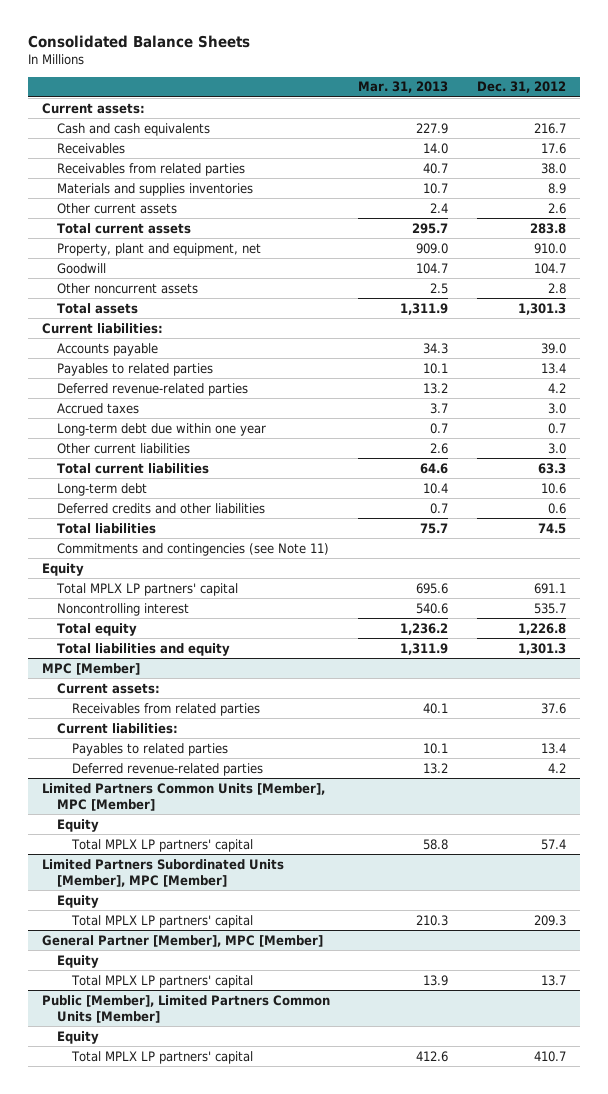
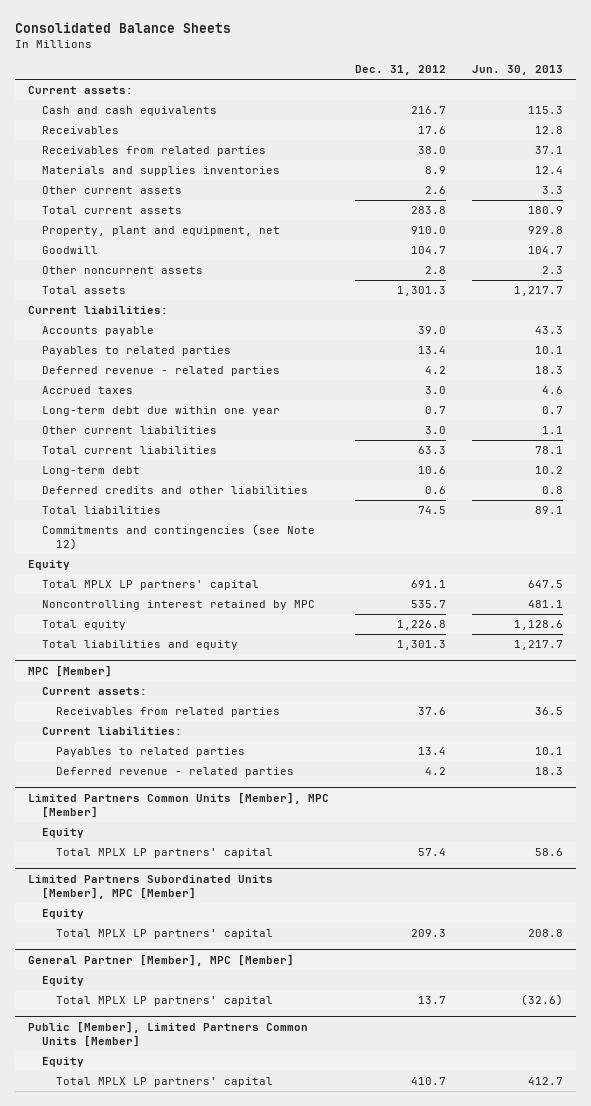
- | Mar. 31, 2013 | Dec. 31, 2012
+ | Dec. 31, 2012 | Jun. 30, 2013
- Deferred revenue-related parties | 13.2 | 4.2
+ Deferred revenue - related parties | 4.2 | 18.3
- Commitments and contingencies (see Note 11)
+ Commitments and contingencies (see Note 12)
- Noncontrolling interest | 540.6 | 535.7
+ Noncontrolling interest retained by MPC | 535.7 | 481.1
@ MPC [Member]
- Deferred revenue-related parties | 13.2 | 4.2
+ Deferred revenue - related parties | 4.2 | 18.3

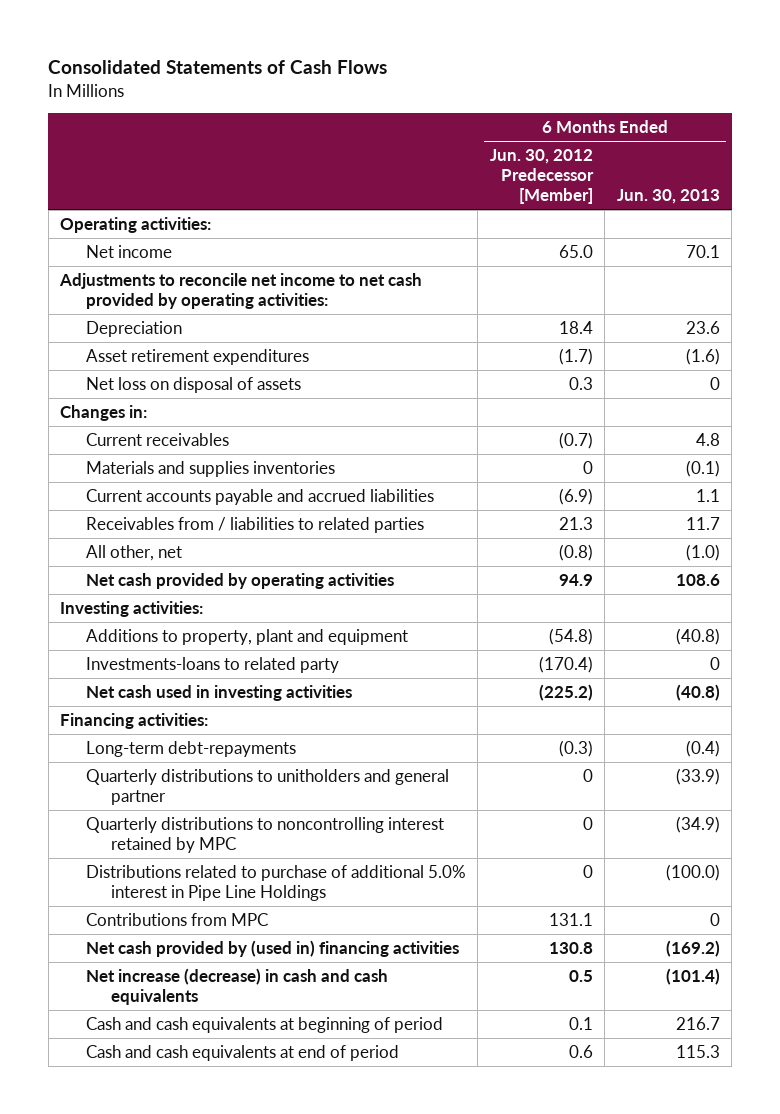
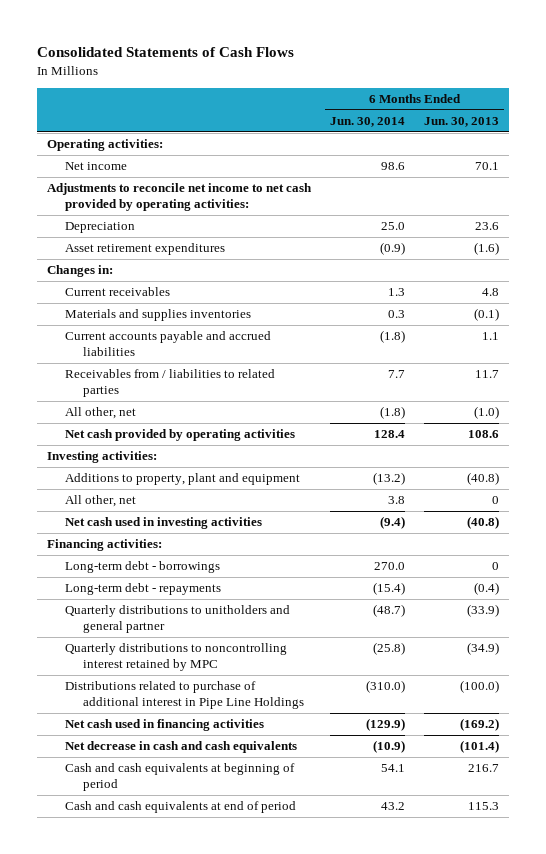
- | 6 Months Ended Jun. 30, 2012 Predecessor [Member] | 6 Months Ended Jun. 30, 2013
+ | 6 Months Ended Jun. 30, 2014 | 6 Months Ended Jun. 30, 2013
- Net loss on disposal of assets | 0.3 | 0
- Investments-loans to related party | (170.4) | 0
+ All other, net | 3.8 | 0
- Long-term debt-repayments | (0.3) | (0.4)
+ Long-term debt - borrowings | 270.0 | 0
+ Long-term debt - repayments | (15.4) | (0.4)
- Distributions related to purchase of additional 5.0% interest in Pipe Line Holdings | 0 | (100.0)
- Contributions from MPC | 131.1 | 0
- Net cash provided by (used in) financing activities | 130.8 | (169.2)
- Net increase (decrease) in cash and cash equivalents | 0.5 | (101.4)
+ Distributions related to purchase of additional interest in Pipe Line Holdings | (310.0) | (100.0)
+ Net cash used in financing activities | (129.9) | (169.2)
+ Net decrease in cash and cash equivalents | (10.9) | (101.4)

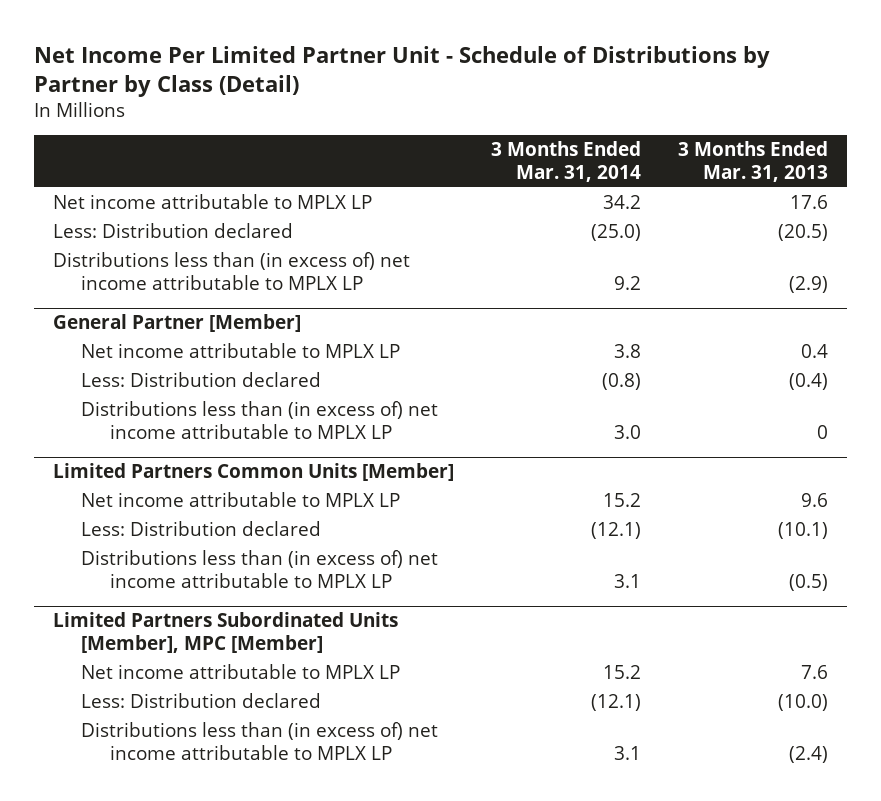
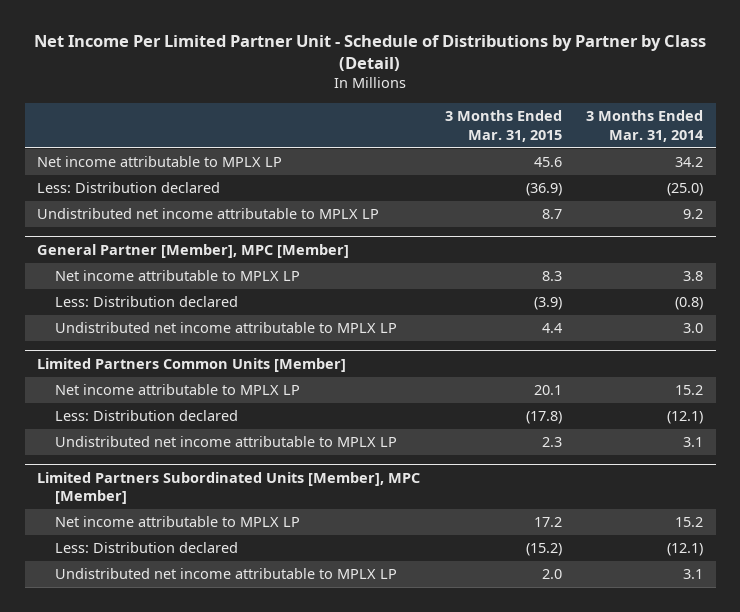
- | 3 Months Ended Mar. 31, 2014 | 3 Months Ended Mar. 31, 2013
+ | 3 Months Ended Mar. 31, 2015 | 3 Months Ended Mar. 31, 2014
- Distributions less than (in excess of) net income attributable to MPLX LP | 9.2 | (2.9)
- General Partner [Member]
+ Undistributed net income attributable to MPLX LP | 8.7 | 9.2
+ General Partner [Member], MPC [Member]
- Distributions less than (in excess of) net income attributable to MPLX LP | 3.0 | 0
+ Undistributed net income attributable to MPLX LP | 4.4 | 3.0
@ Limited Partners Common Units [Member]
- Distributions less than (in excess of) net income attributable to MPLX LP | 3.1 | (0.5)
+ Undistributed net income attributable to MPLX LP | 2.3 | 3.1
@ Limited Partners Subordinated Units [Member], MPC [Member]
- Distributions less than (in excess of) net income attributable to MPLX LP | 3.1 | (2.4)
+ Undistributed net income attributable to MPLX LP | 2.0 | 3.1

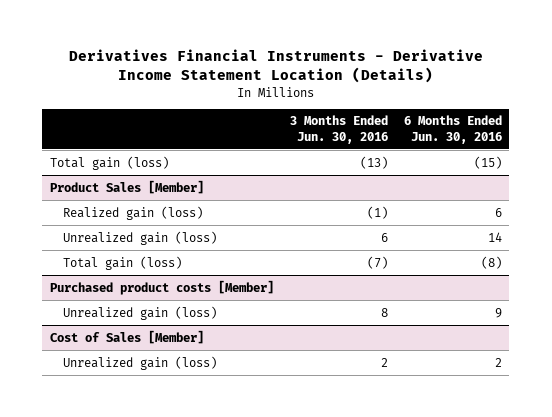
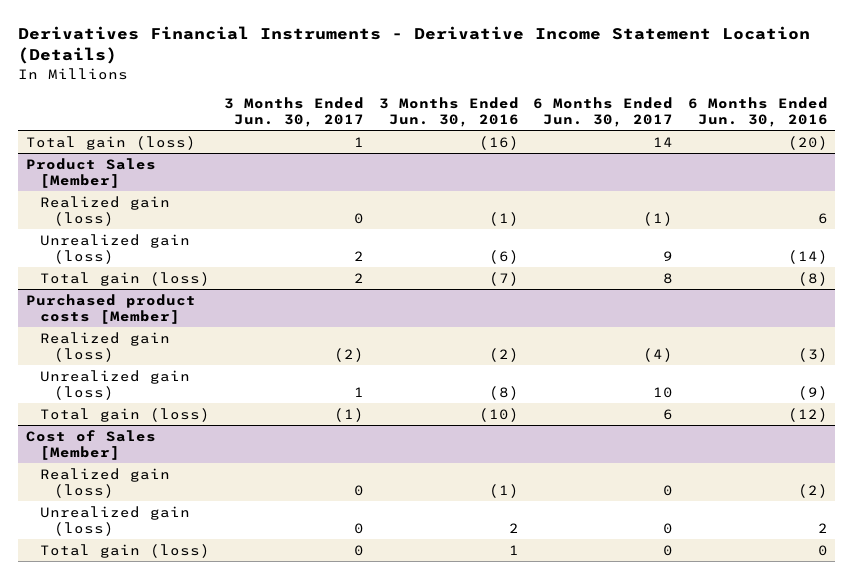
- | 3 Months Ended Jun. 30, 2016 | 6 Months Ended Jun. 30, 2016
+ | 3 Months Ended Jun. 30, 2017 | 3 Months Ended Jun. 30, 2016 | 6 Months Ended Jun. 30, 2017 | 6 Months Ended Jun. 30, 2016
- Total gain (loss) | (13) | (15)
+ Total gain (loss) | 1 | (16) | 14 | (20)
@ Product Sales [Member]
- Unrealized gain (loss) | 6 | 14
+ Unrealized gain (loss) | 2 | (6) | 9 | (14)
@ Purchased product costs [Member]
- Unrealized gain (loss) | 8 | 9
+ Realized gain (loss) | (2) | (2) | (4) | (3)
+ Unrealized gain (loss) | 1 | (8) | 10 | (9)
+ Total gain (loss) | (1) | (10) | 6 | (12)
@ Cost of Sales [Member]
+ Realized gain (loss) | 0 | (1) | 0 | (2)
+ Total gain (loss) | 0 | 1 | 0 | 0

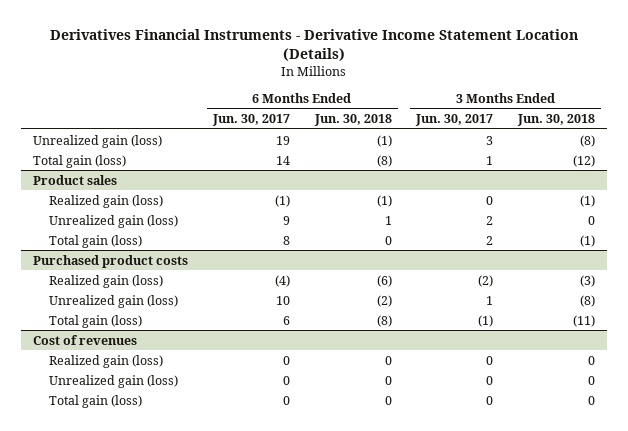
- | 3 Months Ended Jun. 30, 2017 | 3 Months Ended Jun. 30, 2016 | 6 Months Ended Jun. 30, 2017 | 6 Months Ended Jun. 30, 2016
+ | 6 Months Ended Jun. 30, 2017 | 6 Months Ended Jun. 30, 2018 | 3 Months Ended Jun. 30, 2017 | 3 Months Ended Jun. 30, 2018
+ Unrealized gain (loss) | 19 | (1) | 3 | (8)
- Product Sales [Member]
+ Product sales
- Purchased product costs [Member]
+ Purchased product costs
- Cost of Sales [Member]
+ Cost of revenues

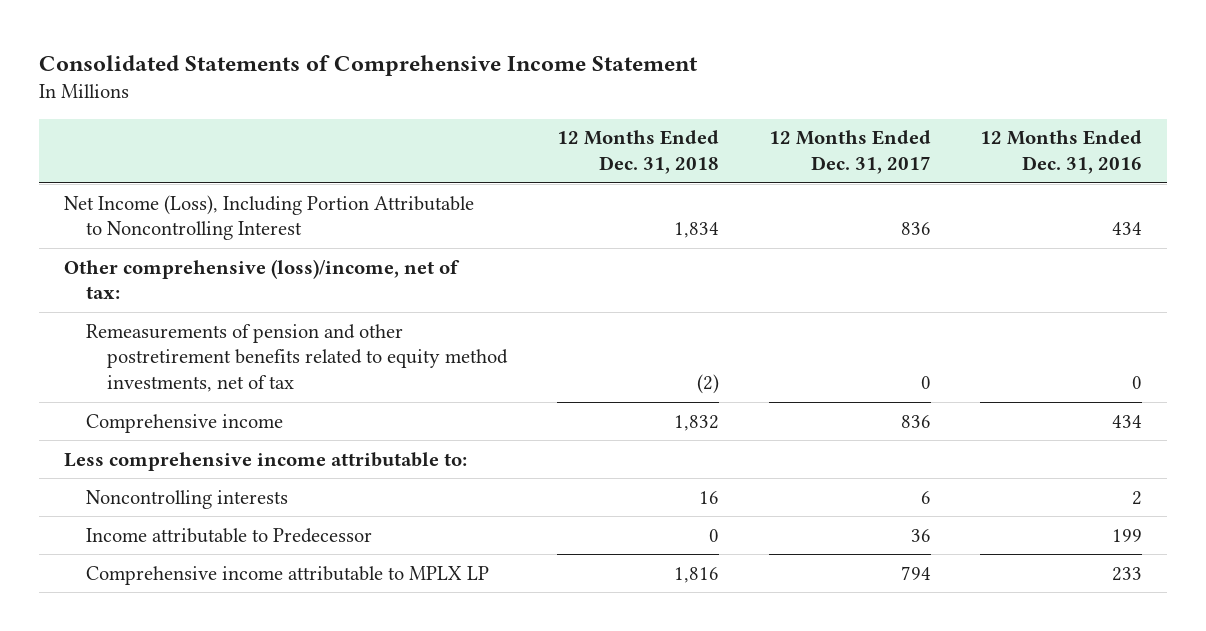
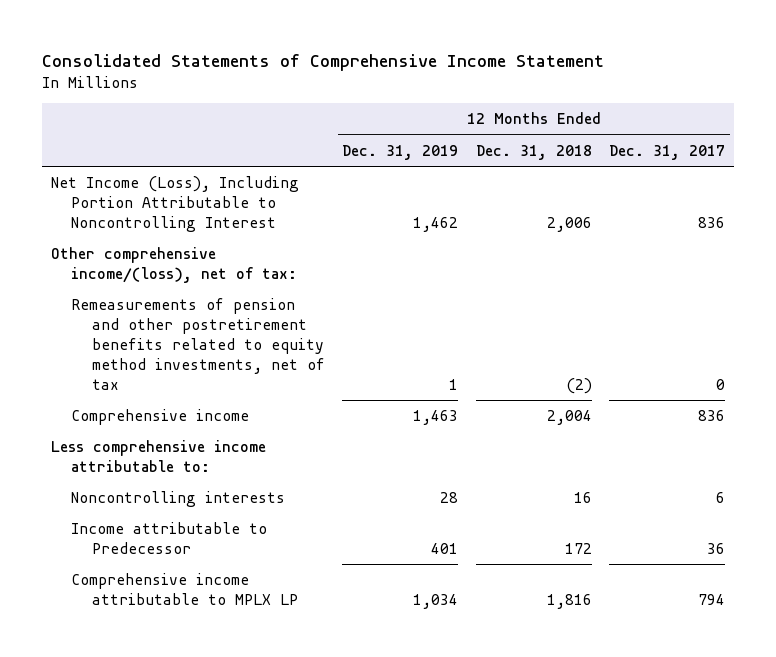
- | 12 Months Ended Dec. 31, 2018 | 12 Months Ended Dec. 31, 2017 | 12 Months Ended Dec. 31, 2016
+ | 12 Months Ended Dec. 31, 2019 | 12 Months Ended Dec. 31, 2018 | 12 Months Ended Dec. 31, 2017
- Net Income (Loss), Including Portion Attributable to Noncontrolling Interest | 1,834 | 836 | 434
- Other comprehensive (loss)/income, net of tax:
+ Net Income (Loss), Including Portion Attributable to Noncontrolling Interest | 1,462 | 2,006 | 836
+ Other comprehensive income/(loss), net of tax:
- Comprehensive income | 1,832 | 836 | 434
+ Comprehensive income | 1,463 | 2,004 | 836
- Income attributable to Predecessor | 0 | 36 | 199
+ Income attributable to Predecessor | 401 | 172 | 36

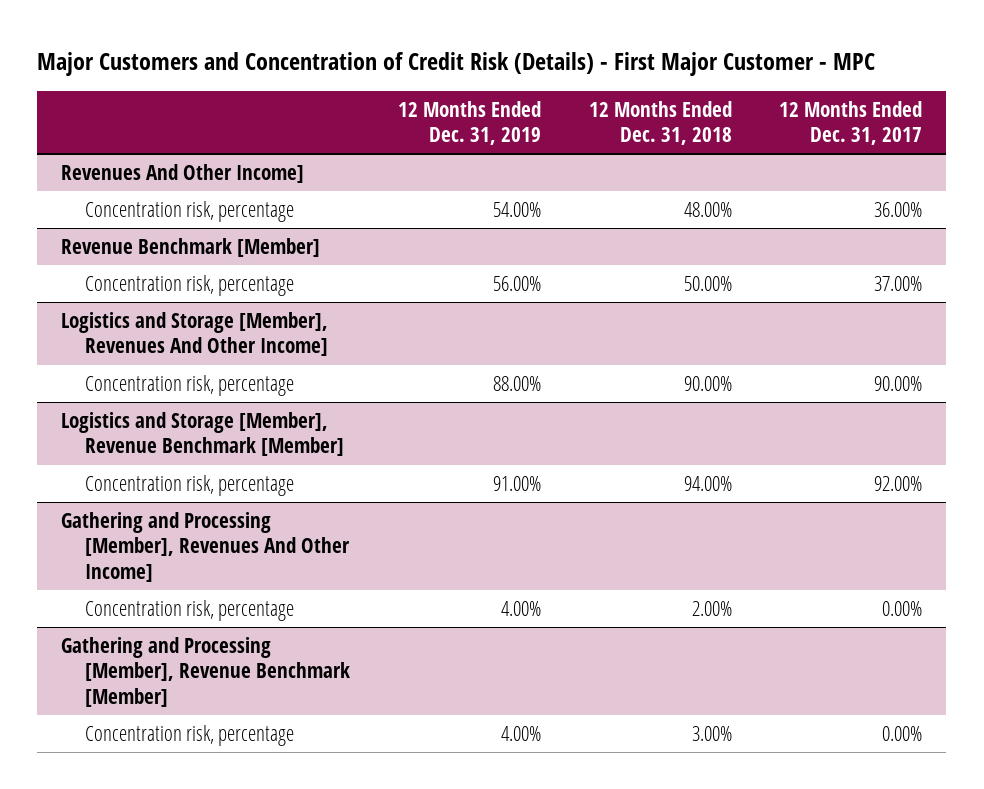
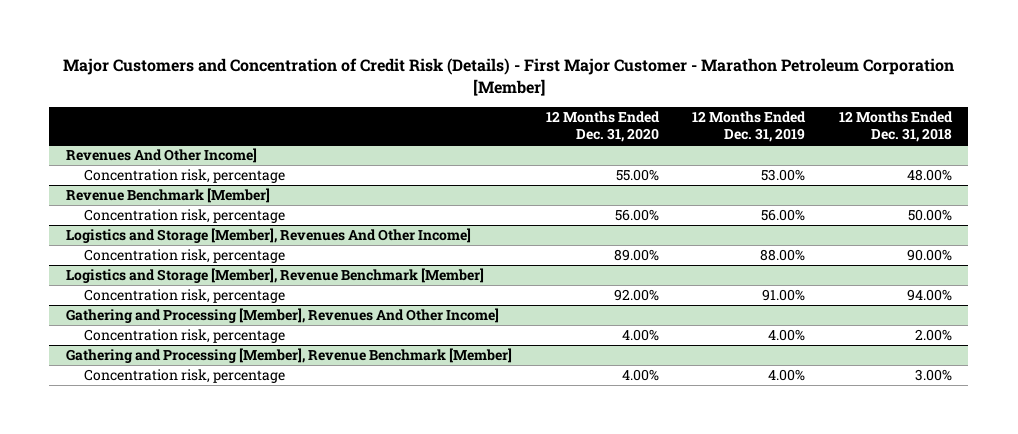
- Major Customers and Concentration of Credit Risk (Details) - First Major Customer - MPC
+ Major Customers and Concentration of Credit Risk (Details) - First Major Customer - Marathon Petroleum Corporation [Member]
- | 12 Months Ended Dec. 31, 2019 | 12 Months Ended Dec. 31, 2018 | 12 Months Ended Dec. 31, 2017
+ | 12 Months Ended Dec. 31, 2020 | 12 Months Ended Dec. 31, 2019 | 12 Months Ended Dec. 31, 2018
@ Revenues And Other Income]
- Concentration risk, percentage | 54.00% | 48.00% | 36.00%
+ Concentration risk, percentage | 55.00% | 53.00% | 48.00%

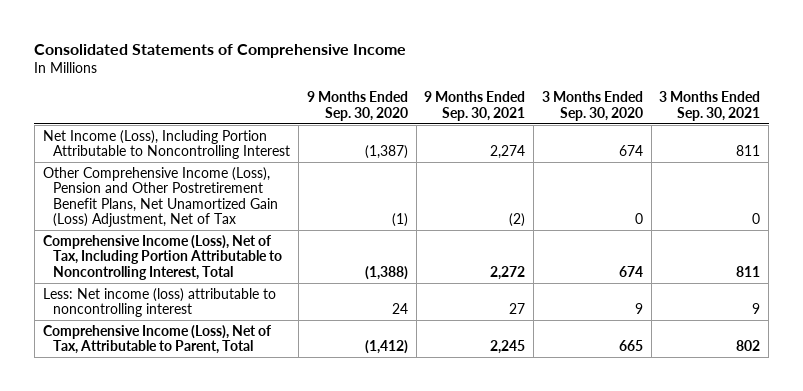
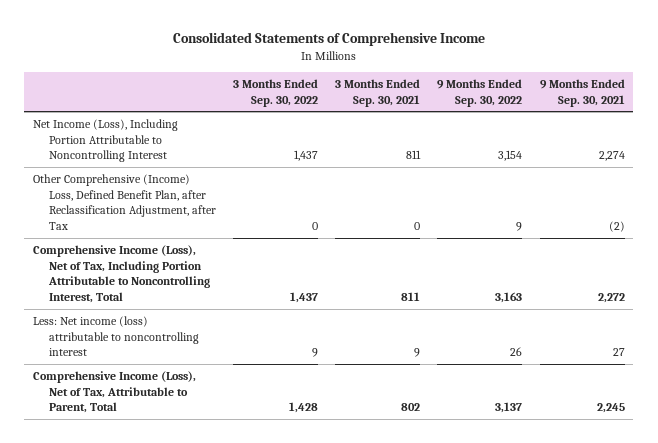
- | 9 Months Ended Sep. 30, 2020 | 9 Months Ended Sep. 30, 2021 | 3 Months Ended Sep. 30, 2020 | 3 Months Ended Sep. 30, 2021
+ | 3 Months Ended Sep. 30, 2022 | 3 Months Ended Sep. 30, 2021 | 9 Months Ended Sep. 30, 2022 | 9 Months Ended Sep. 30, 2021
- Other Comprehensive Income (Loss), Pension and Other Postretirement Benefit Plans, Net Unamortized Gain (Loss) Adjustment, Net of Tax | (1) | (2) | 0 | 0
+ Other Comprehensive (Income) Loss, Defined Benefit Plan, after Reclassification Adjustment, after Tax | 0 | 0 | 9 | (2)

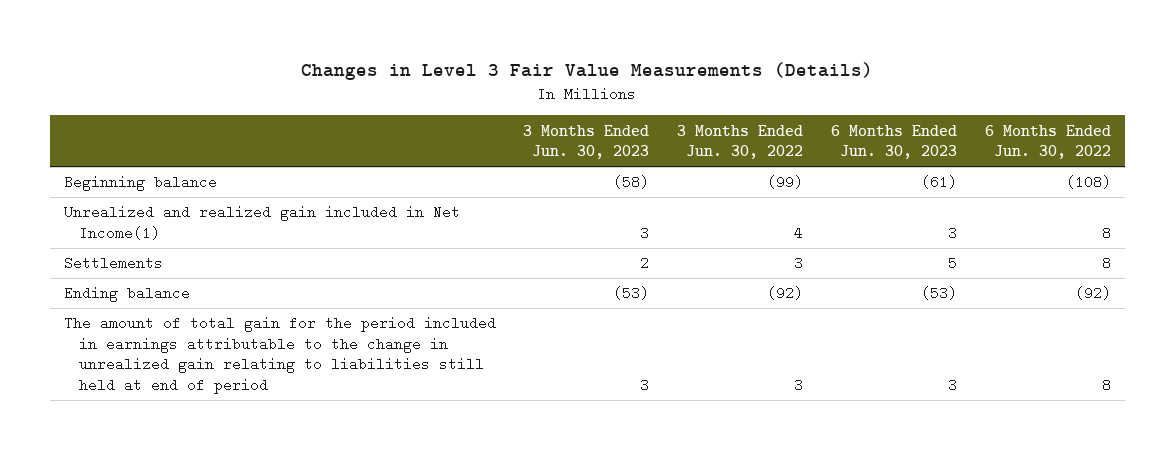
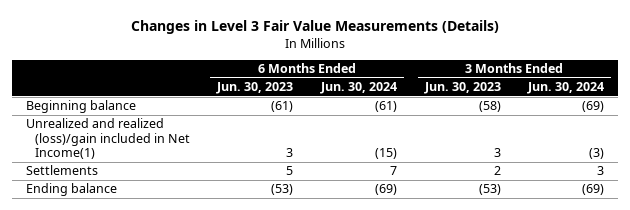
- | 3 Months Ended Jun. 30, 2023 | 3 Months Ended Jun. 30, 2022 | 6 Months Ended Jun. 30, 2023 | 6 Months Ended Jun. 30, 2022
+ | 6 Months Ended Jun. 30, 2023 | 6 Months Ended Jun. 30, 2024 | 3 Months Ended Jun. 30, 2023 | 3 Months Ended Jun. 30, 2024
- Unrealized and realized gain included in Net Income(1) | 3 | 4 | 3 | 8
+ Unrealized and realized (loss)/gain included in Net Income(1) | 3 | (15) | 3 | (3)
- The amount of total gain for the period included in earnings attributable to the change in unrealized gain relating to liabilities still held at end of period | 3 | 3 | 3 | 8

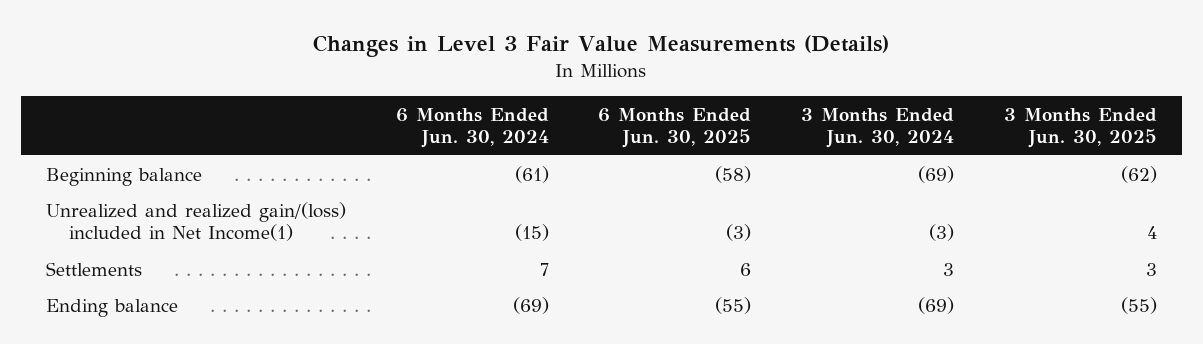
- | 6 Months Ended Jun. 30, 2023 | 6 Months Ended Jun. 30, 2024 | 3 Months Ended Jun. 30, 2023 | 3 Months Ended Jun. 30, 2024
+ | 6 Months Ended Jun. 30, 2024 | 6 Months Ended Jun. 30, 2025 | 3 Months Ended Jun. 30, 2024 | 3 Months Ended Jun. 30, 2025
- Unrealized and realized (loss)/gain included in Net Income(1) | 3 | (15) | 3 | (3)
+ Unrealized and realized gain/(loss) included in Net Income(1) | (15) | (3) | (3) | 4

